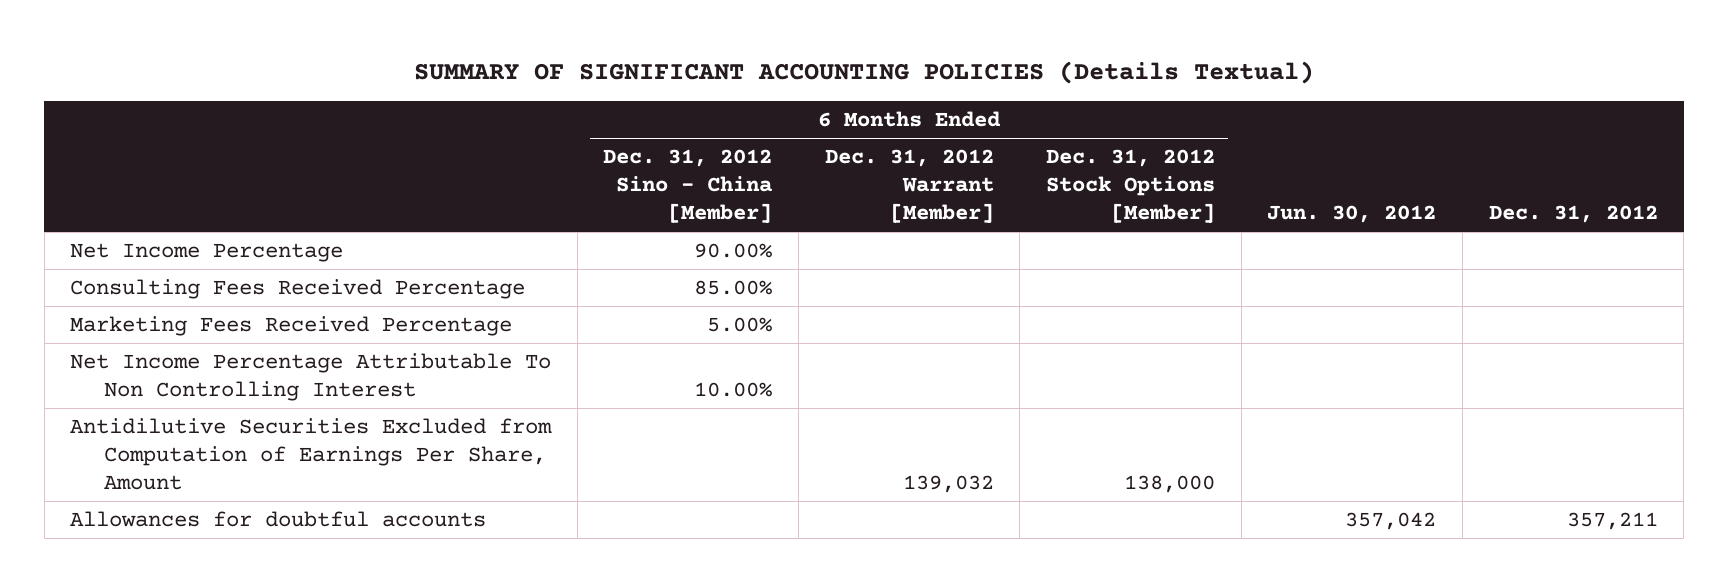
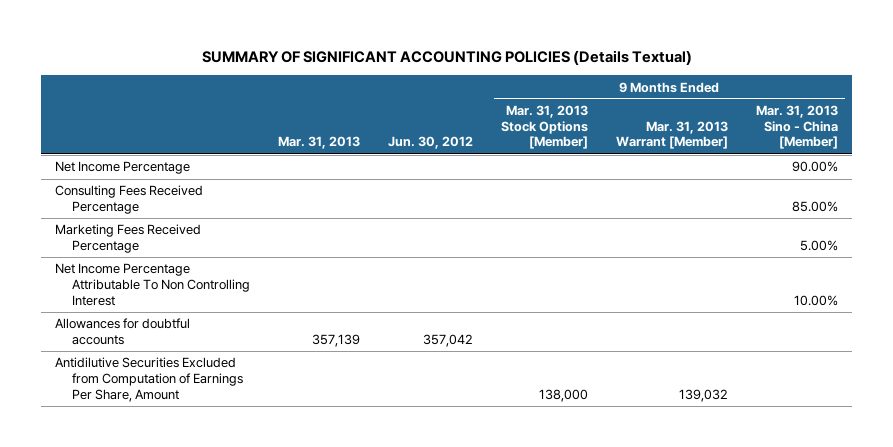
- | 6 Months Ended Dec. 31, 2012 Sino - China [Member] | 6 Months Ended Dec. 31, 2012 Warrant [Member] | 6 Months Ended Dec. 31, 2012 Stock Options [Member] | Jun. 30, 2012 | Dec. 31, 2012
+ | Mar. 31, 2013 | Jun. 30, 2012 | 9 Months Ended Mar. 31, 2013 Stock Options [Member] | 9 Months Ended Mar. 31, 2013 Warrant [Member] | 9 Months Ended Mar. 31, 2013 Sino - China [Member]
moved down: Antidilutive Securities Excluded from Computation of Earnings Per Share, Amount | | | 138,000 | 139,032 |

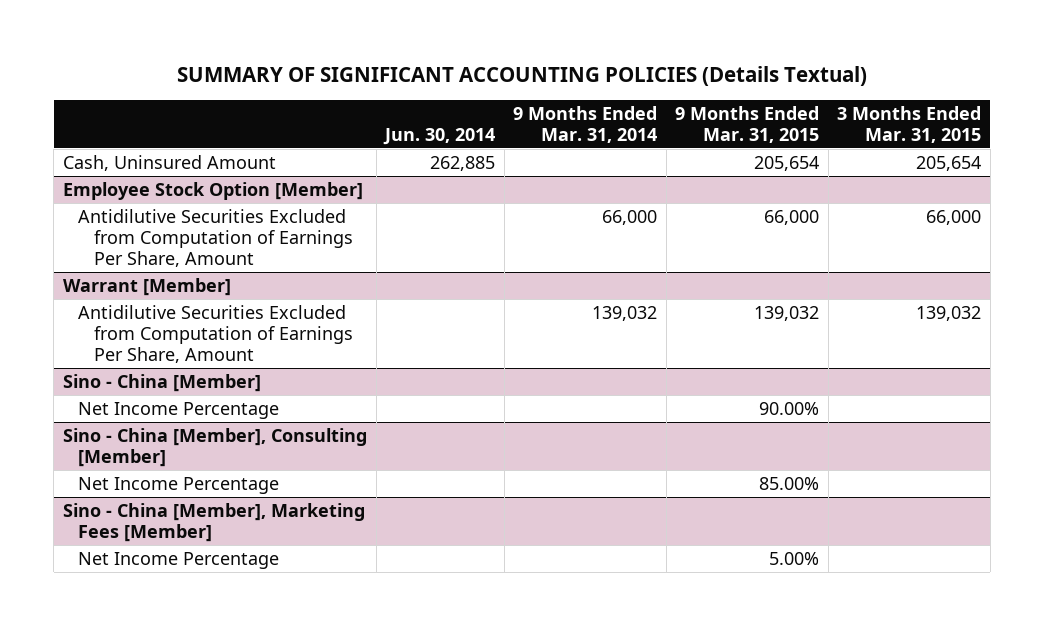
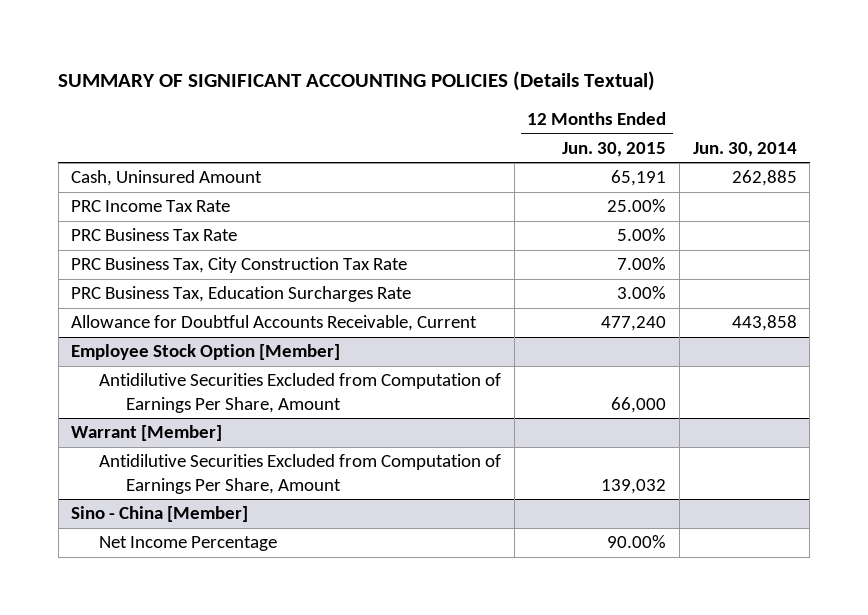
- | Jun. 30, 2014 | 9 Months Ended Mar. 31, 2014 | 9 Months Ended Mar. 31, 2015 | 3 Months Ended Mar. 31, 2015
+ | 12 Months Ended Jun. 30, 2015 | Jun. 30, 2014
+ PRC Income Tax Rate | 25.00% |
+ PRC Business Tax Rate | 5.00% |
+ PRC Business Tax, City Construction Tax Rate | 7.00% |
+ PRC Business Tax, Education Surcharges Rate | 3.00% |
+ Allowance for Doubtful Accounts Receivable, Current | 477,240 | 443,858
- Sino - China [Member], Consulting [Member]
- Net Income Percentage | | | 85.00% |
- Sino - China [Member], Marketing Fees [Member]
- Net Income Percentage | | | 5.00% |

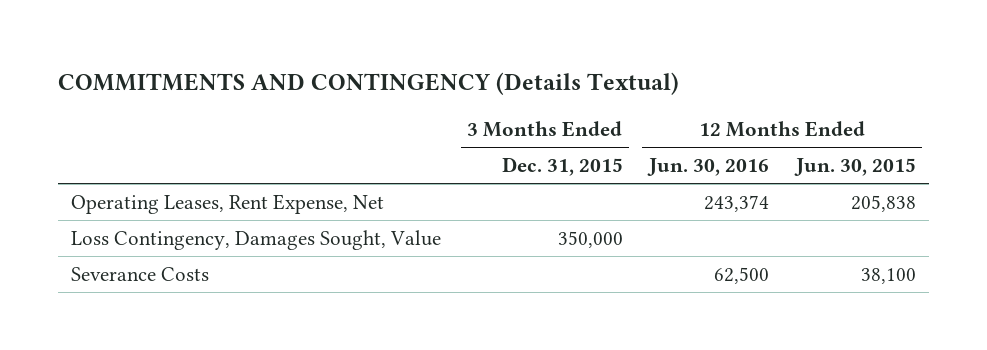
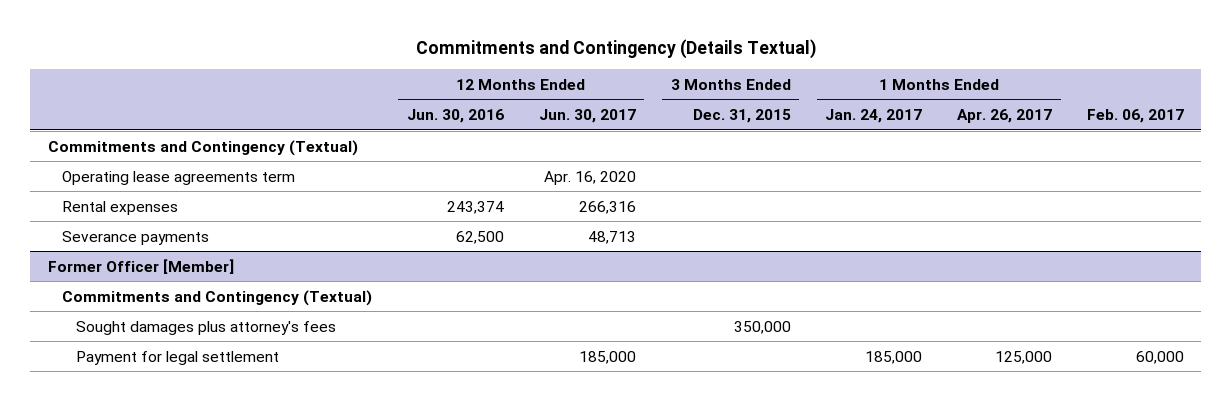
- COMMITMENTS AND CONTINGENCY (Details Textual)
+ Commitments and Contingency (Details Textual)
- | 3 Months Ended Dec. 31, 2015 | 12 Months Ended Jun. 30, 2016 | 12 Months Ended Jun. 30, 2015
+ | 12 Months Ended Jun. 30, 2016 | 12 Months Ended Jun. 30, 2017 | 3 Months Ended Dec. 31, 2015 | 1 Months Ended Jan. 24, 2017 | 1 Months Ended Apr. 26, 2017 | Feb. 06, 2017
- Operating Leases, Rent Expense, Net | | 243,374 | 205,838
- Loss Contingency, Damages Sought, Value | 350,000 | |
- Severance Costs | | 62,500 | 38,100
+ Commitments and Contingency (Textual)
+ Operating lease agreements term | | Apr. 16, 2020 | | | |
+ Rental expenses | 243,374 | 266,316 | | | |
+ Severance payments | 62,500 | 48,713 | | | |
+ Former Officer [Member]
+ Commitments and Contingency (Textual)
+ Sought damages plus attorney's fees | | | 350,000 | | |
+ Payment for legal settlement | | 185,000 | | 185,000 | 125,000 | 60,000

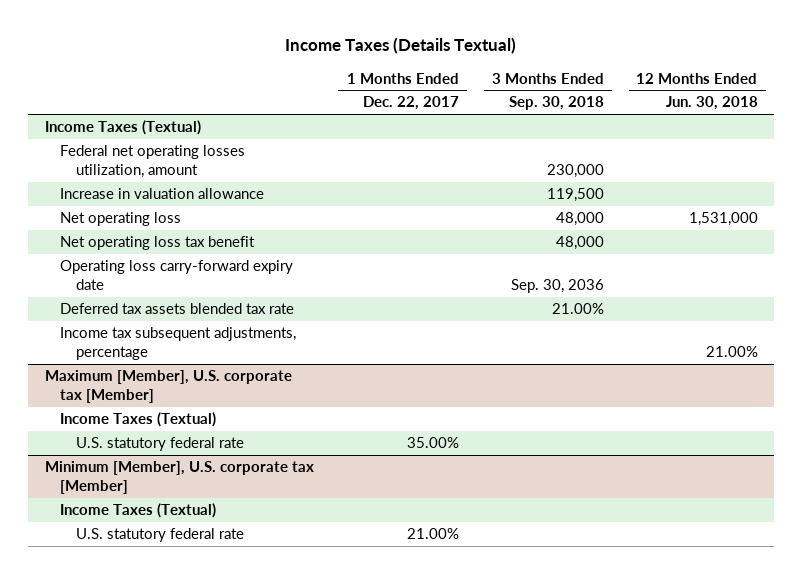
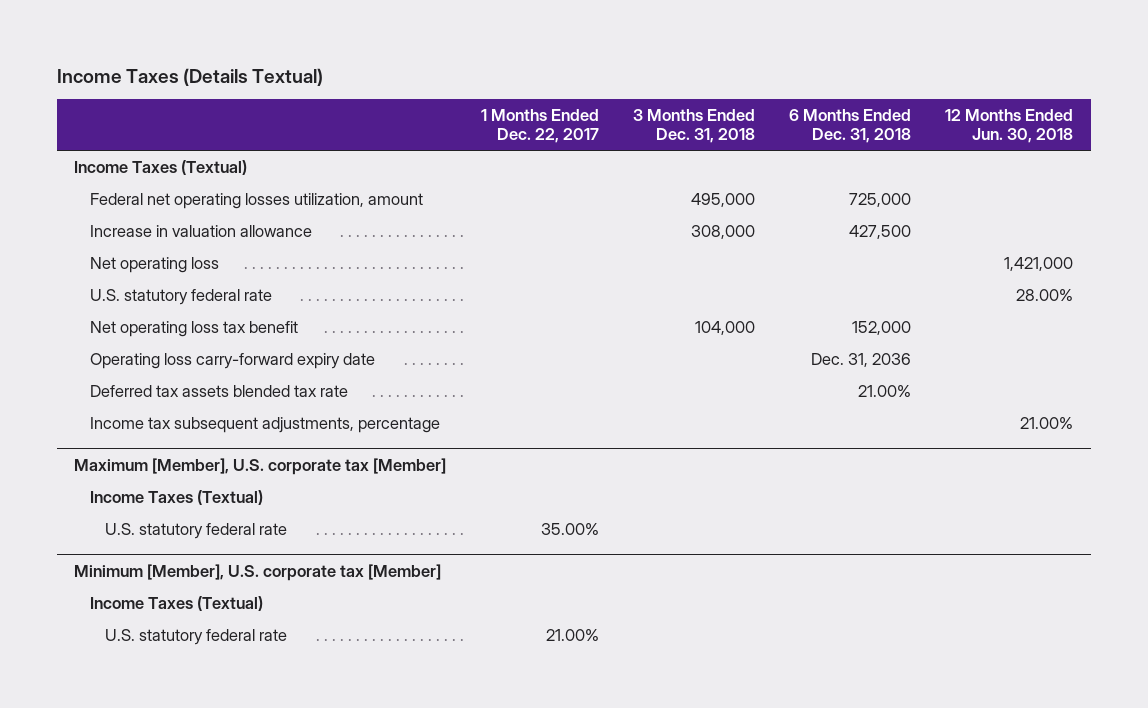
- | 1 Months Ended Dec. 22, 2017 | 3 Months Ended Sep. 30, 2018 | 12 Months Ended Jun. 30, 2018
+ | 1 Months Ended Dec. 22, 2017 | 3 Months Ended Dec. 31, 2018 | 6 Months Ended Dec. 31, 2018 | 12 Months Ended Jun. 30, 2018
- Net operating loss | | 48,000 | 1,531,000
+ Net operating loss | | | | 1,421,000
+ U.S. statutory federal rate | | | | 28.00%

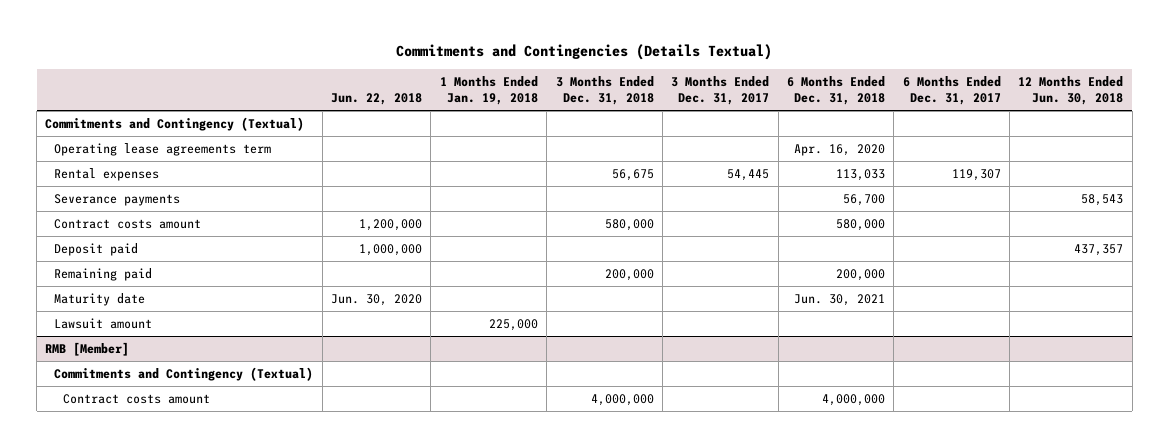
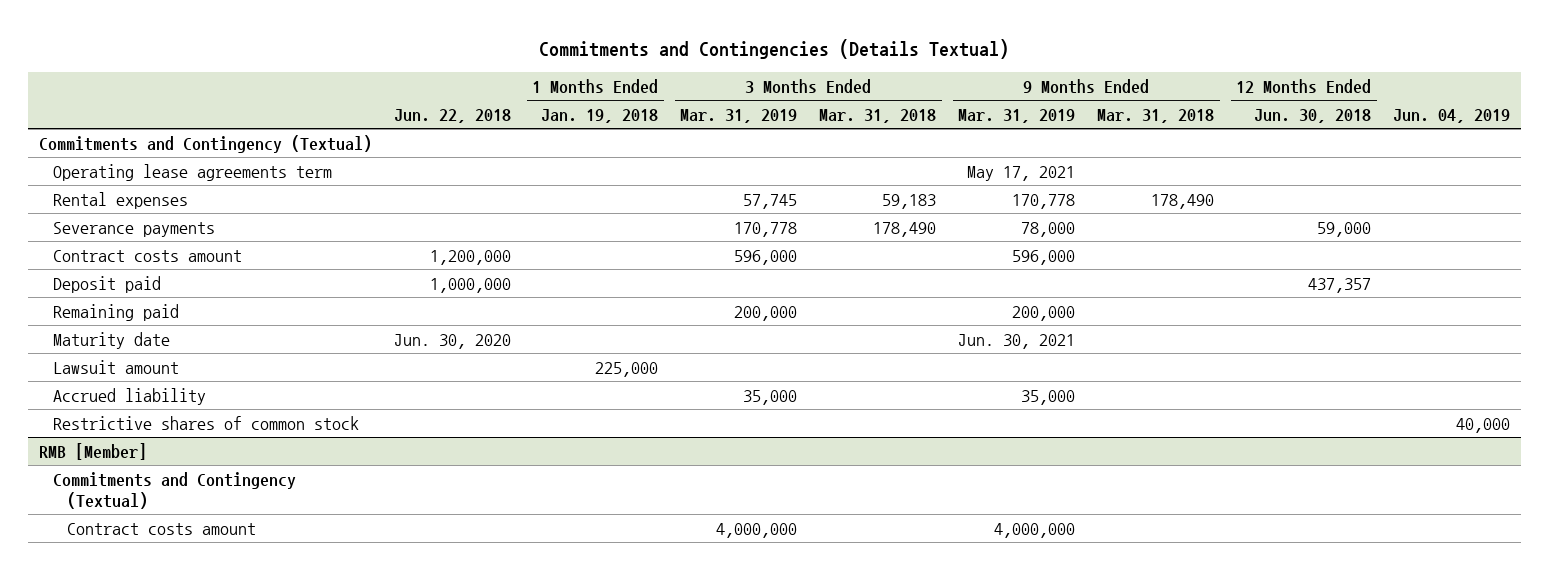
- | Jun. 22, 2018 | 1 Months Ended Jan. 19, 2018 | 3 Months Ended Dec. 31, 2018 | 3 Months Ended Dec. 31, 2017 | 6 Months Ended Dec. 31, 2018 | 6 Months Ended Dec. 31, 2017 | 12 Months Ended Jun. 30, 2018
+ | Jun. 22, 2018 | 1 Months Ended Jan. 19, 2018 | 3 Months Ended Mar. 31, 2019 | 3 Months Ended Mar. 31, 2018 | 9 Months Ended Mar. 31, 2019 | 9 Months Ended Mar. 31, 2018 | 12 Months Ended Jun. 30, 2018 | Jun. 04, 2019
- Severance payments | | | | | 56,700 | | 58,543
+ Severance payments | | | 170,778 | 178,490 | 78,000 | | 59,000 |
+ Accrued liability | | | 35,000 | | 35,000 | | |
+ Restrictive shares of common stock | | | | | | | | 40,000

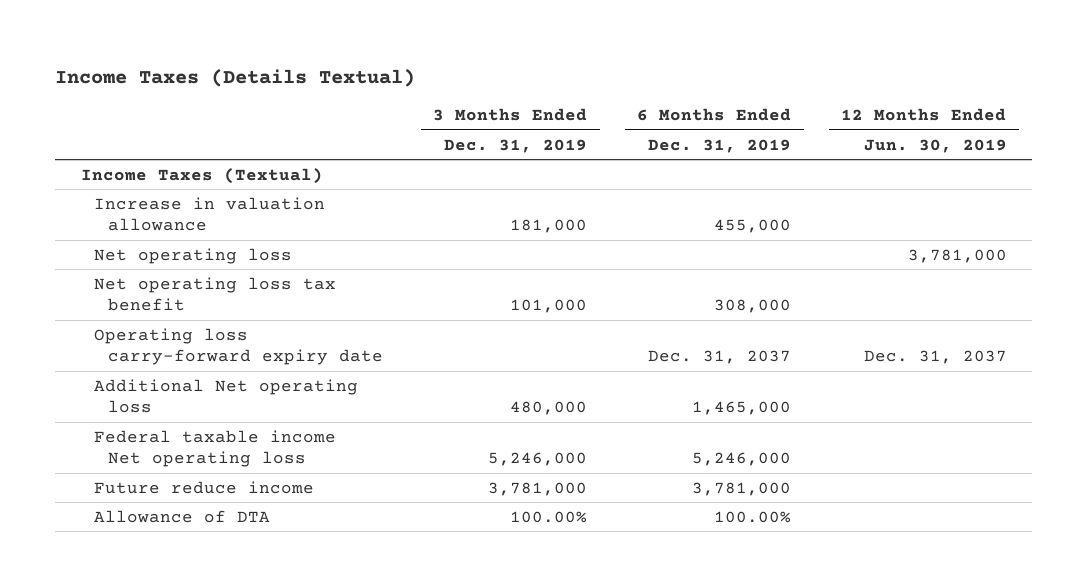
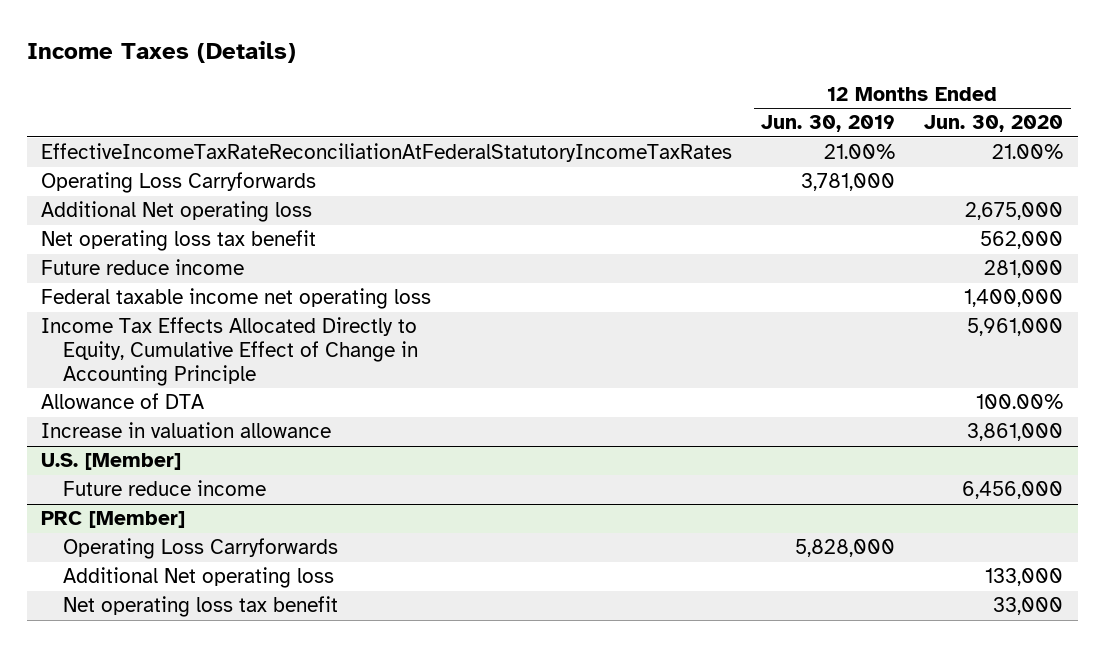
- Income Taxes (Details Textual)
+ Income Taxes (Details)
- | 3 Months Ended Dec. 31, 2019 | 6 Months Ended Dec. 31, 2019 | 12 Months Ended Jun. 30, 2019
+ | 12 Months Ended Jun. 30, 2019 | 12 Months Ended Jun. 30, 2020
- Income Taxes (Textual)
- Net operating loss | | | 3,781,000
- Operating loss carry-forward expiry date | | Dec. 31, 2037 | Dec. 31, 2037
+ EffectiveIncomeTaxRateReconciliationAtFederalStatutoryIncomeTaxRates | 21.00% | 21.00%
+ Operating Loss Carryforwards | 3,781,000 |
- Federal taxable income Net operating loss | 5,246,000 | 5,246,000 |
moved down: Net operating loss tax benefit | | 562,000
+ Federal taxable income net operating loss | | 1,400,000
+ Income Tax Effects Allocated Directly to Equity, Cumulative Effect of Change in Accounting Principle | | 5,961,000
moved down: Increase in valuation allowance | | 3,861,000
+ U.S. [Member]
+ Future reduce income | | 6,456,000
+ PRC [Member]
+ Operating Loss Carryforwards | 5,828,000 |
+ Additional Net operating loss | | 133,000
+ Net operating loss tax benefit | | 33,000

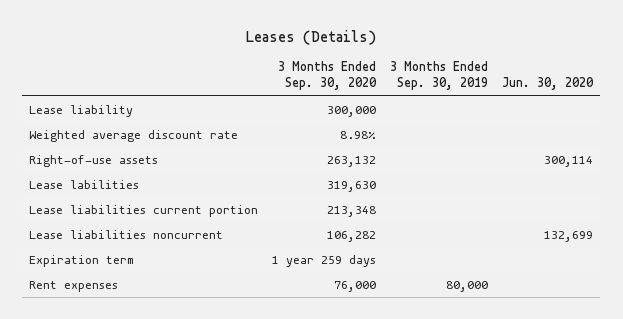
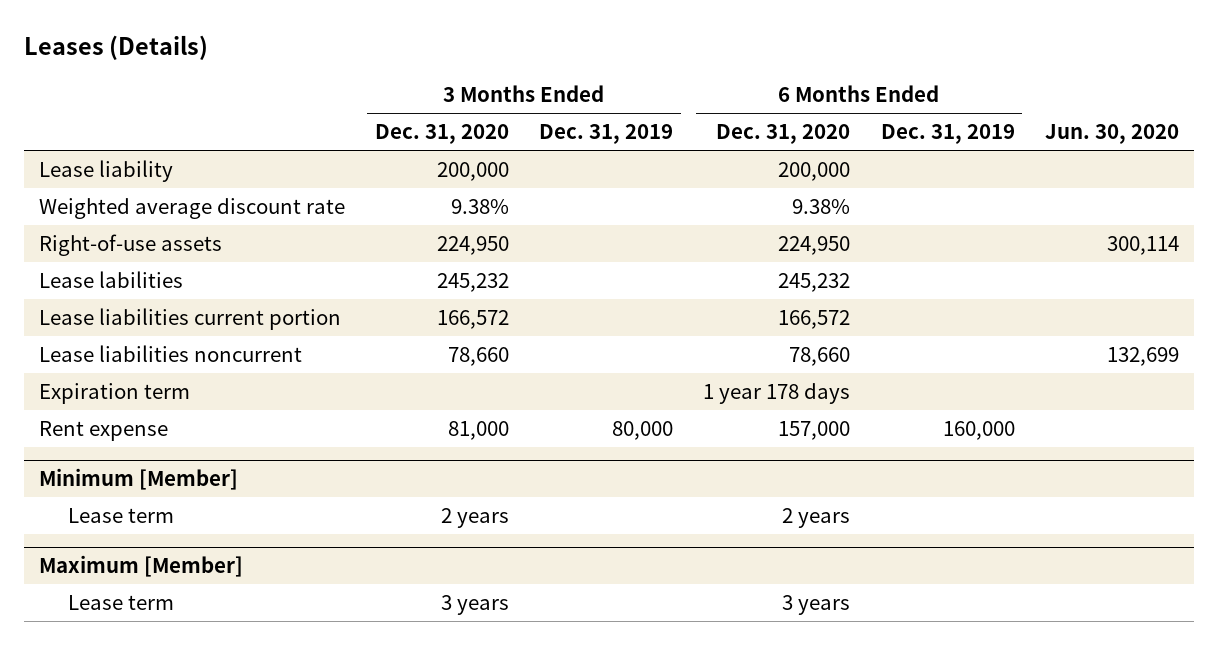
- | 3 Months Ended Sep. 30, 2020 | 3 Months Ended Sep. 30, 2019 | Jun. 30, 2020
+ | 3 Months Ended Dec. 31, 2020 | 3 Months Ended Dec. 31, 2019 | 6 Months Ended Dec. 31, 2020 | 6 Months Ended Dec. 31, 2019 | Jun. 30, 2020
- Rent expenses | 76,000 | 80,000 |
+ Rent expense | 81,000 | 80,000 | 157,000 | 160,000 |
+ Minimum [Member]
+ Lease term | 2 years | | 2 years | |
+ Maximum [Member]
+ Lease term | 3 years | | 3 years | |

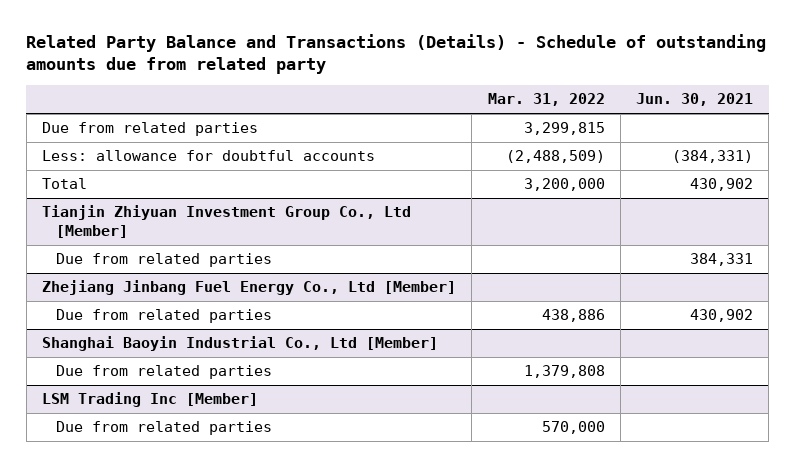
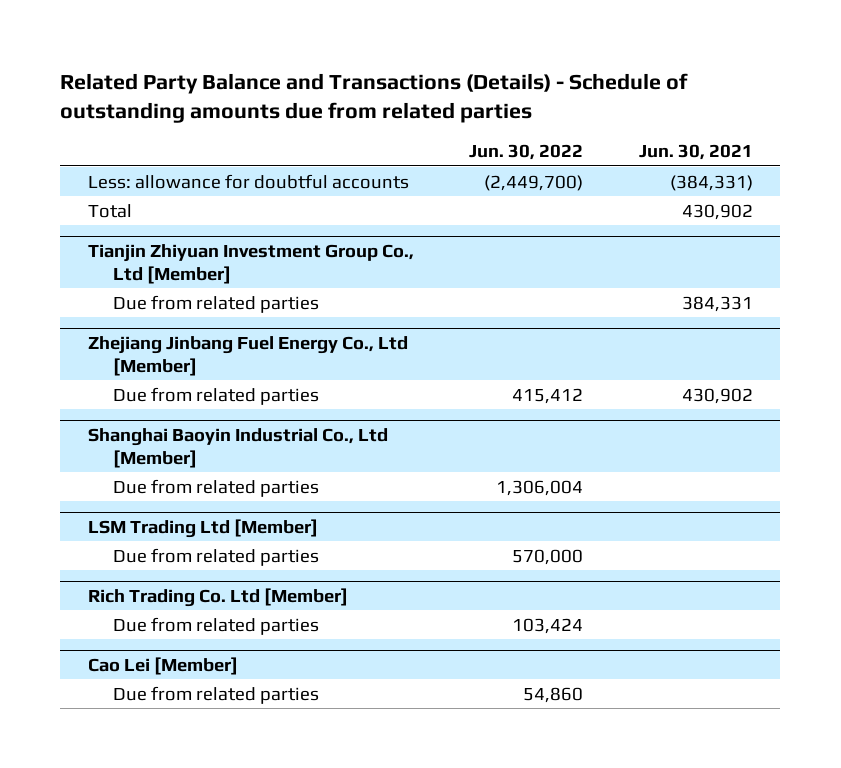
- Related Party Balance and Transactions (Details) - Schedule of outstanding amounts due from related party
+ Related Party Balance and Transactions (Details) - Schedule of outstanding amounts due from related parties
- | Mar. 31, 2022 | Jun. 30, 2021
+ | Jun. 30, 2022 | Jun. 30, 2021
- Due from related parties | 3,299,815 |
- LSM Trading Inc [Member]
+ LSM Trading Ltd [Member]
+ Rich Trading Co. Ltd [Member]
+ Due from related parties | 103,424 |
+ Cao Lei [Member]
+ Due from related parties | 54,860 |

